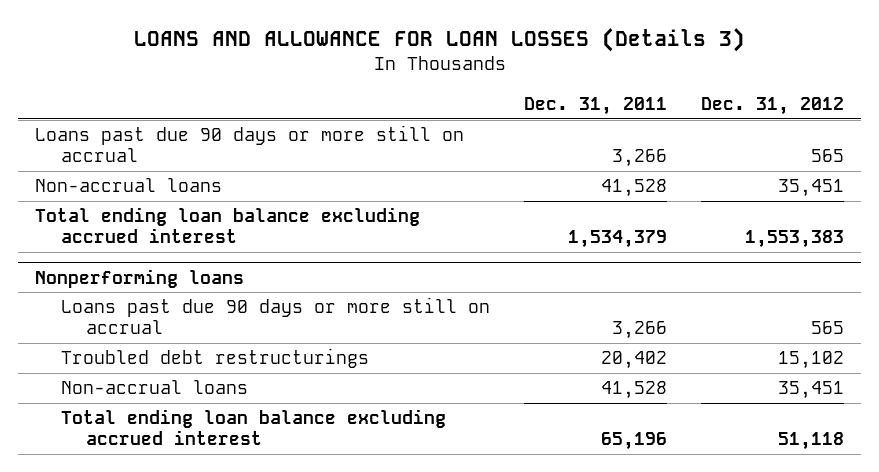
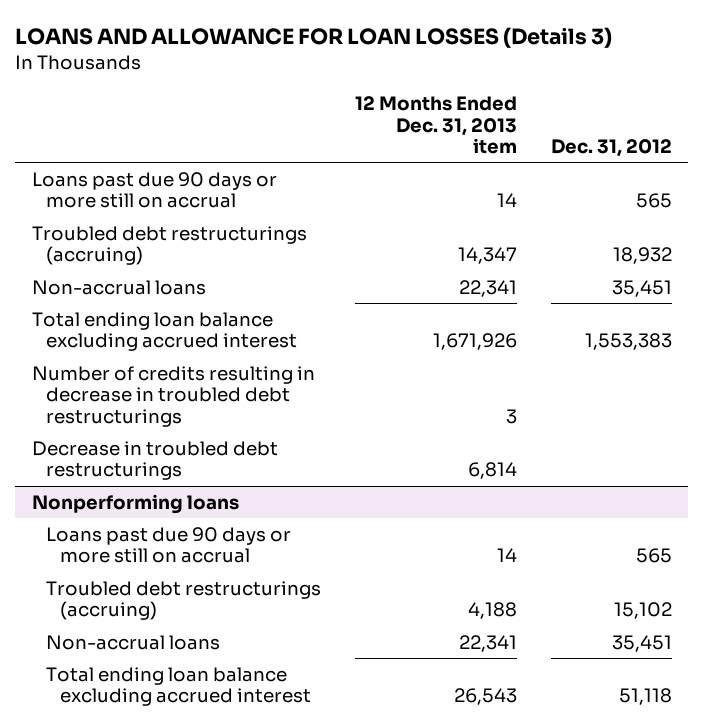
- | Dec. 31, 2011 | Dec. 31, 2012
+ | 12 Months Ended Dec. 31, 2013 item | Dec. 31, 2012
+ Troubled debt restructurings (accruing) | 14,347 | 18,932
+ Number of credits resulting in decrease in troubled debt restructurings | 3 |
+ Decrease in troubled debt restructurings | 6,814 |
@ Nonperforming loans
- Troubled debt restructurings | 20,402 | 15,102
+ Troubled debt restructurings (accruing) | 4,188 | 15,102

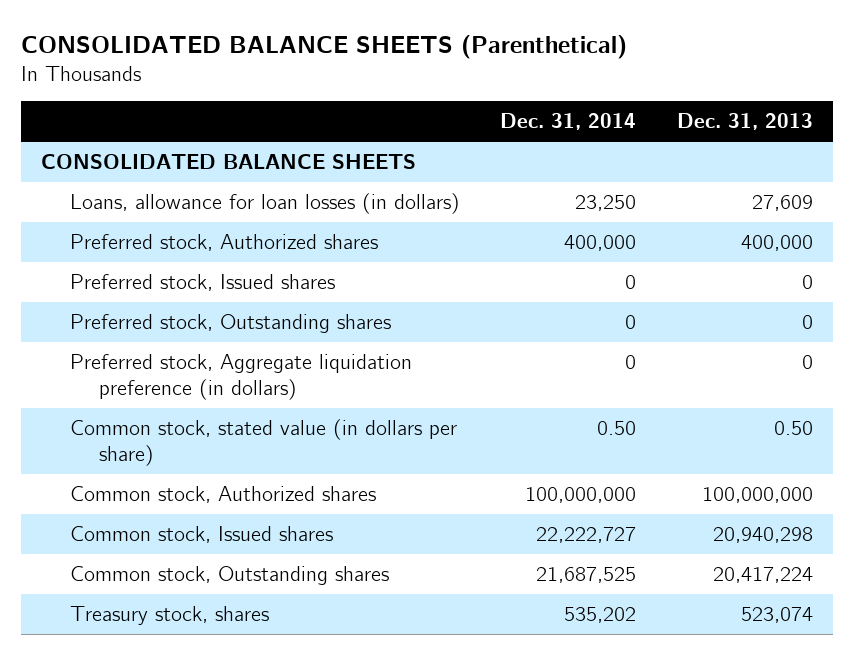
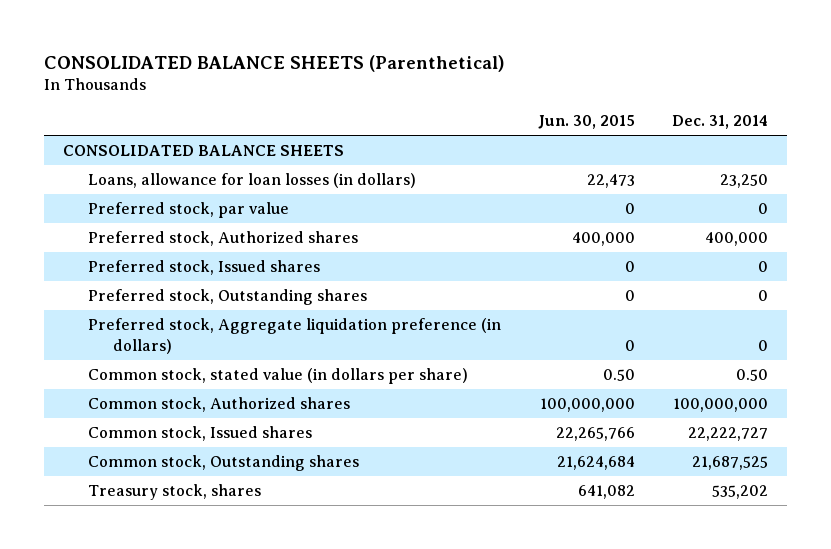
- | Dec. 31, 2014 | Dec. 31, 2013
+ | Jun. 30, 2015 | Dec. 31, 2014
+ Preferred stock, par value | 0 | 0

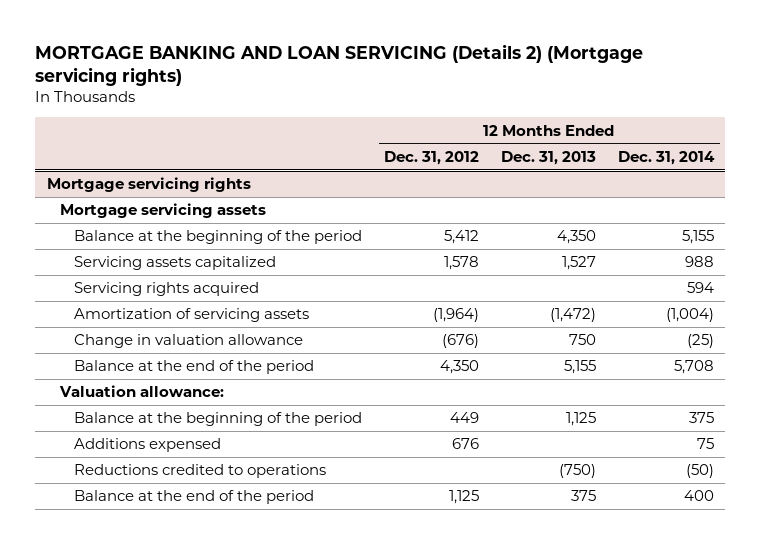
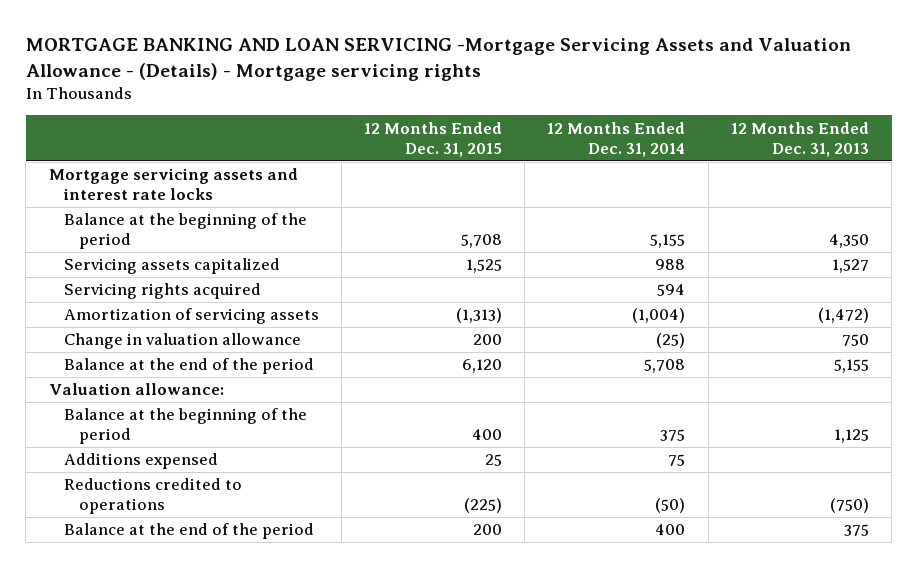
- MORTGAGE BANKING AND LOAN SERVICING (Details 2) (Mortgage servicing rights)
+ MORTGAGE BANKING AND LOAN SERVICING -Mortgage Servicing Assets and Valuation Allowance - (Details) - Mortgage servicing rights
- | 12 Months Ended Dec. 31, 2012 | 12 Months Ended Dec. 31, 2013 | 12 Months Ended Dec. 31, 2014
+ | 12 Months Ended Dec. 31, 2015 | 12 Months Ended Dec. 31, 2014 | 12 Months Ended Dec. 31, 2013
- Mortgage servicing rights
- Mortgage servicing assets
+ Mortgage servicing assets and interest rate locks

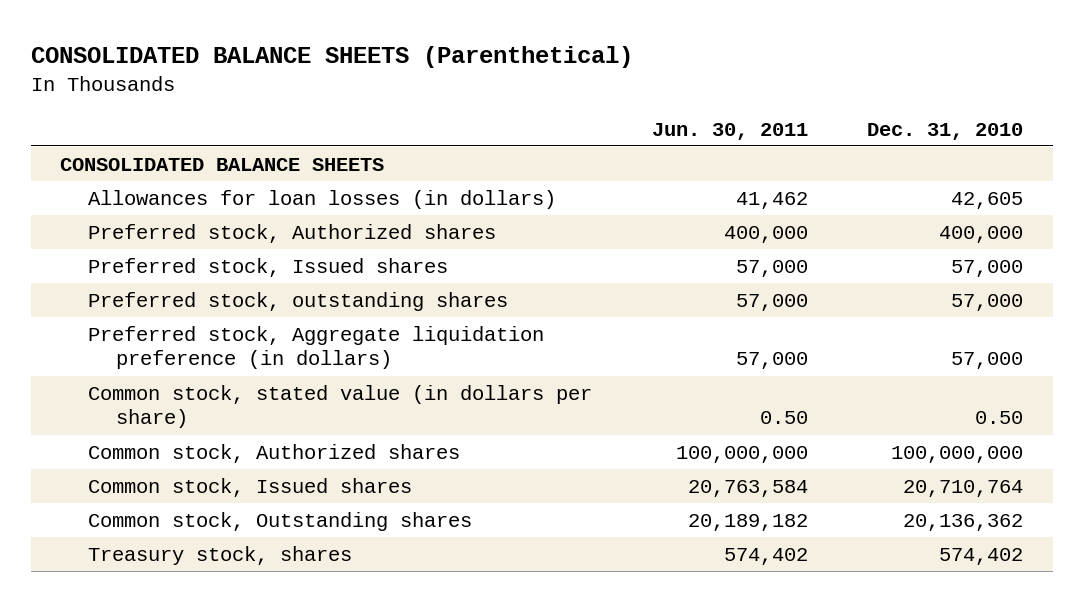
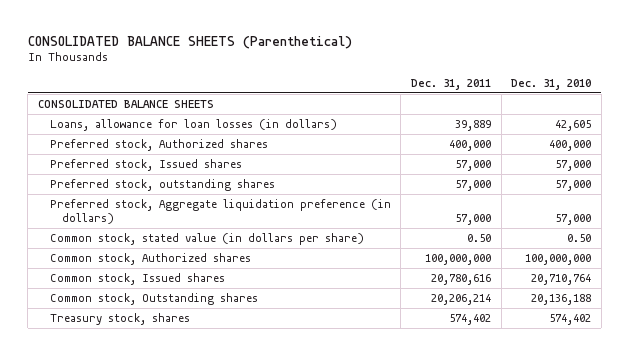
- | Jun. 30, 2011 | Dec. 31, 2010
+ | Dec. 31, 2011 | Dec. 31, 2010
- Allowances for loan losses (in dollars) | 41,462 | 42,605
+ Loans, allowance for loan losses (in dollars) | 39,889 | 42,605
- Common stock, Outstanding shares | 20,189,182 | 20,136,362
+ Common stock, Outstanding shares | 20,206,214 | 20,136,188

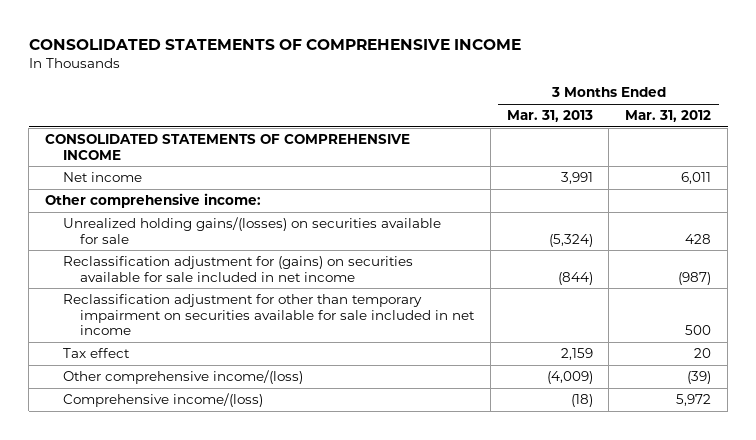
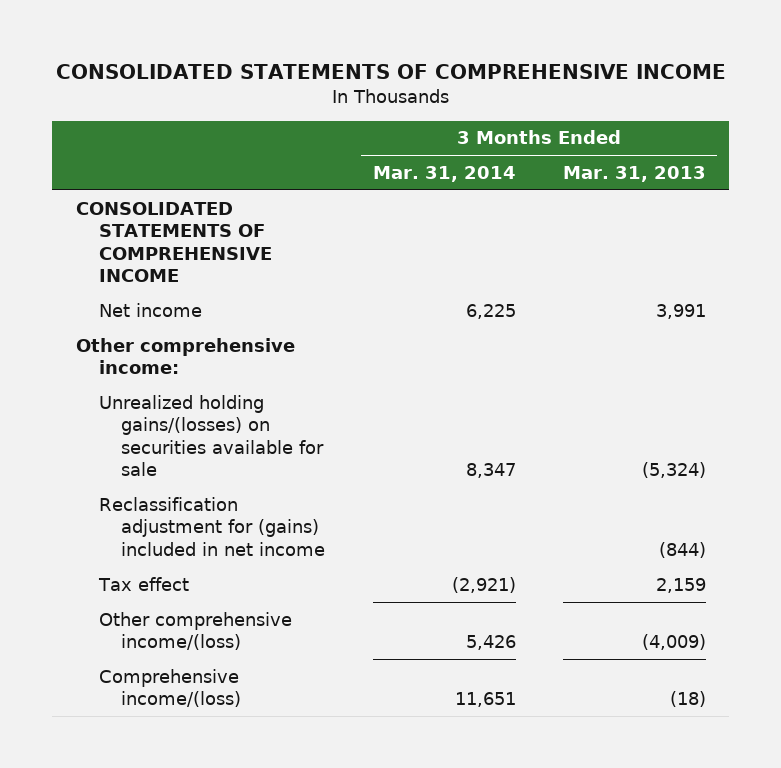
- | 3 Months Ended Mar. 31, 2013 | 3 Months Ended Mar. 31, 2012
+ | 3 Months Ended Mar. 31, 2014 | 3 Months Ended Mar. 31, 2013
- Reclassification adjustment for (gains) on securities available for sale included in net income | (844) | (987)
- Reclassification adjustment for other than temporary impairment on securities available for sale included in net income | | 500
+ Reclassification adjustment for (gains) included in net income | | (844)

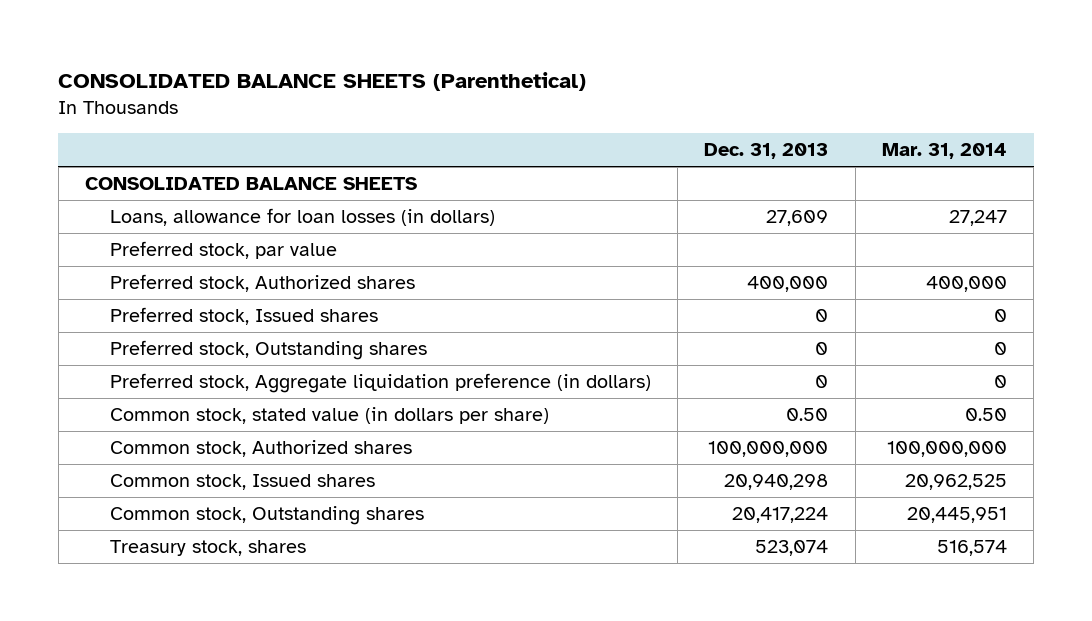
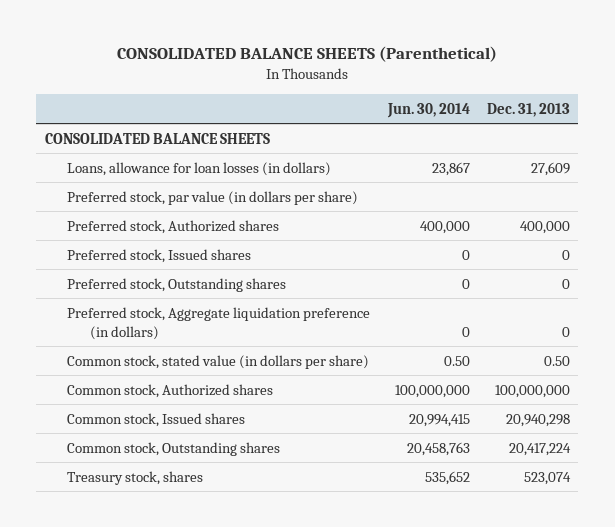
- | Dec. 31, 2013 | Mar. 31, 2014
+ | Jun. 30, 2014 | Dec. 31, 2013
- Preferred stock, par value
+ Preferred stock, par value (in dollars per share)

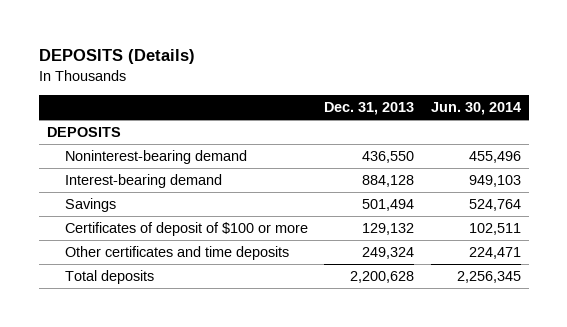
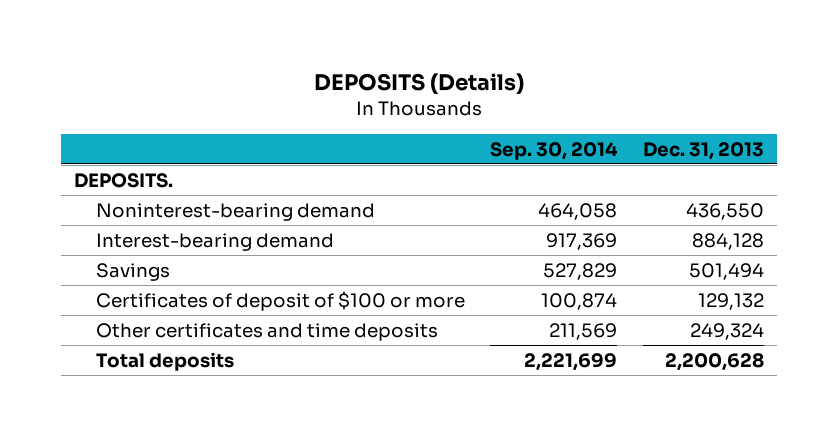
- | Dec. 31, 2013 | Jun. 30, 2014
+ | Sep. 30, 2014 | Dec. 31, 2013
- DEPOSITS
+ DEPOSITS.

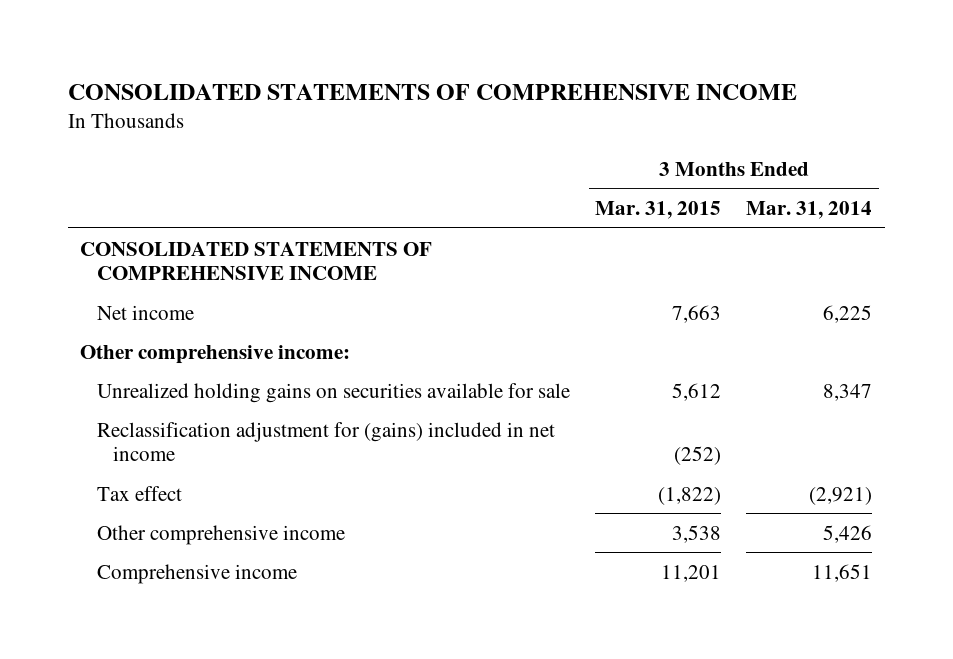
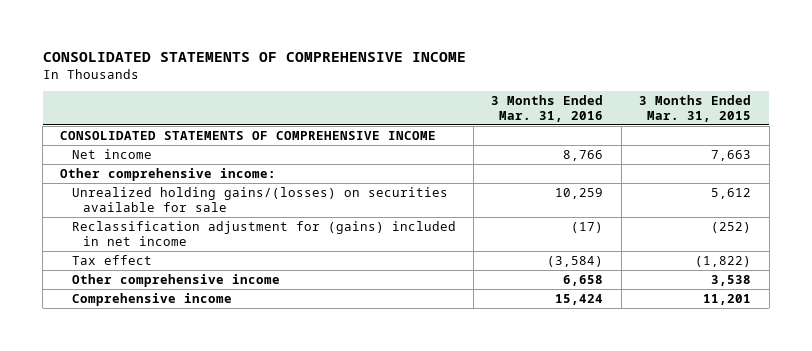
- | 3 Months Ended Mar. 31, 2015 | 3 Months Ended Mar. 31, 2014
+ | 3 Months Ended Mar. 31, 2016 | 3 Months Ended Mar. 31, 2015
- Unrealized holding gains on securities available for sale | 5,612 | 8,347
+ Unrealized holding gains/(losses) on securities available for sale | 10,259 | 5,612

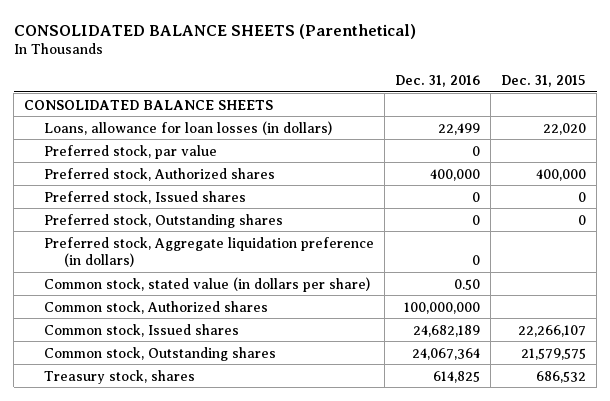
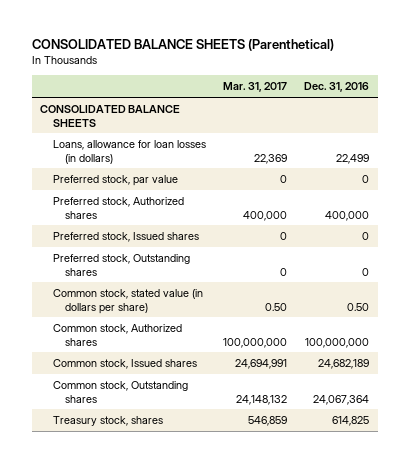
- | Dec. 31, 2016 | Dec. 31, 2015
+ | Mar. 31, 2017 | Dec. 31, 2016
- Preferred stock, Aggregate liquidation preference (in dollars) | 0 |

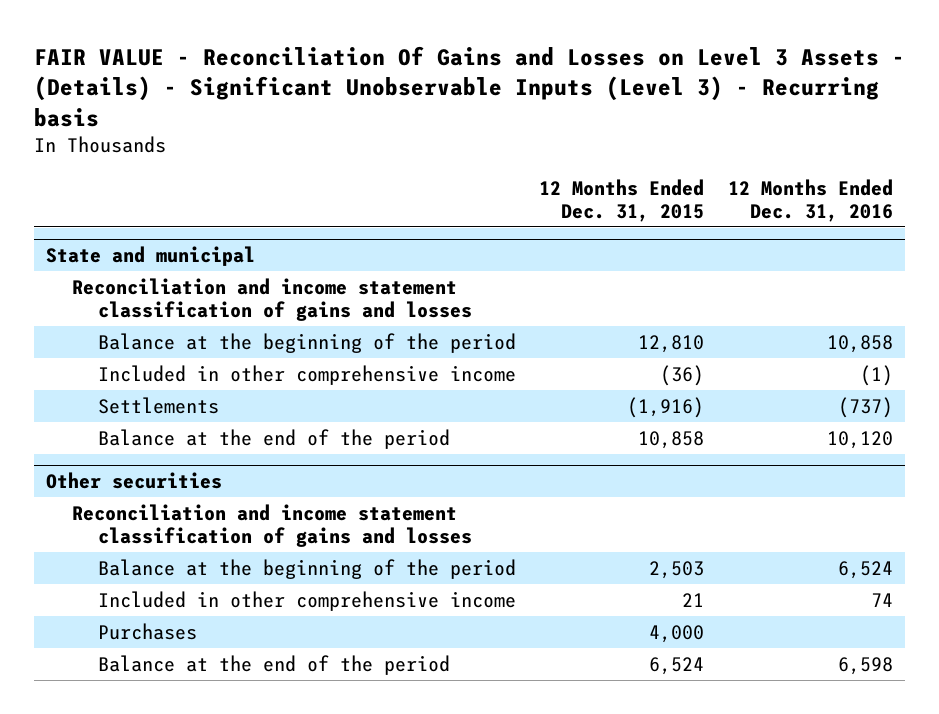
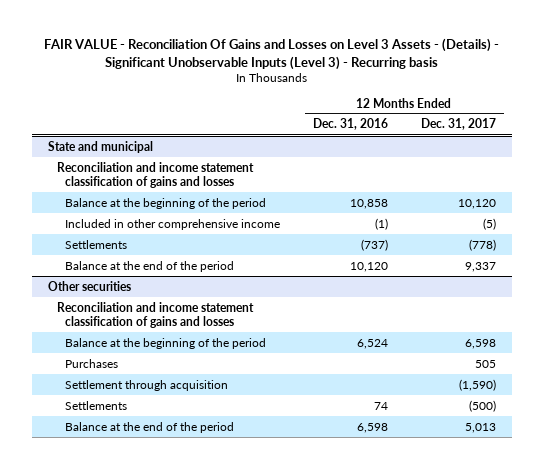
- | 12 Months Ended Dec. 31, 2015 | 12 Months Ended Dec. 31, 2016
+ | 12 Months Ended Dec. 31, 2016 | 12 Months Ended Dec. 31, 2017
@ Other securities
- Included in other comprehensive income | 21 | 74
+ Settlement through acquisition | | (1,590)
+ Settlements | 74 | (500)

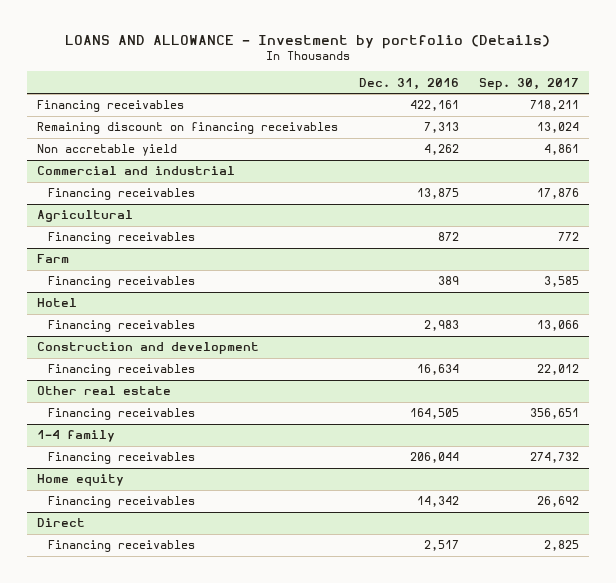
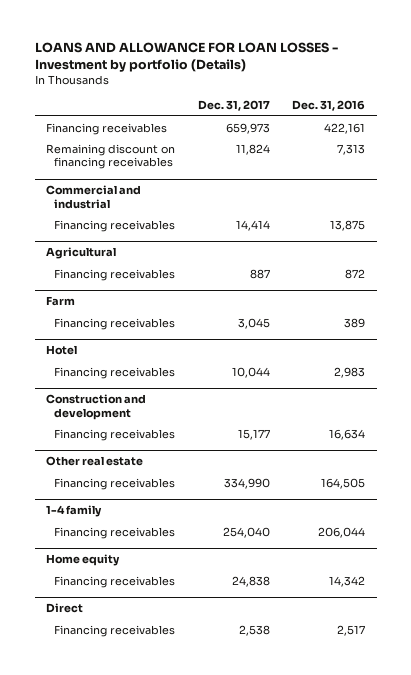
- LOANS AND ALLOWANCE - Investment by portfolio (Details)
+ LOANS AND ALLOWANCE FOR LOAN LOSSES - Investment by portfolio (Details)
- | Dec. 31, 2016 | Sep. 30, 2017
+ | Dec. 31, 2017 | Dec. 31, 2016
- Non accretable yield | 4,262 | 4,861

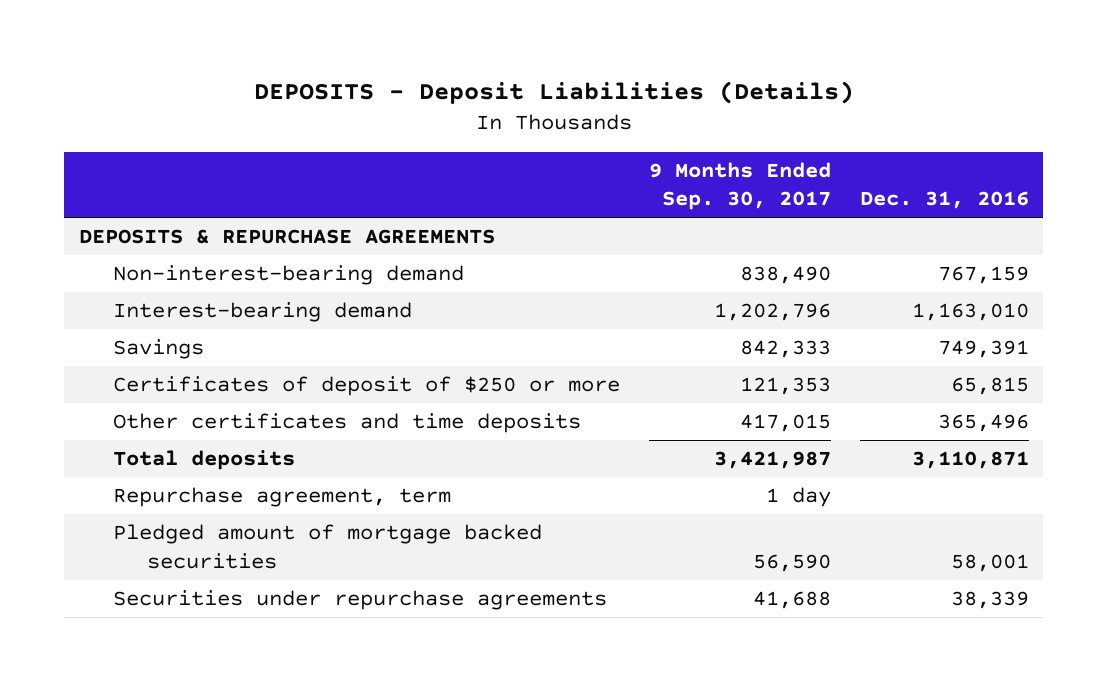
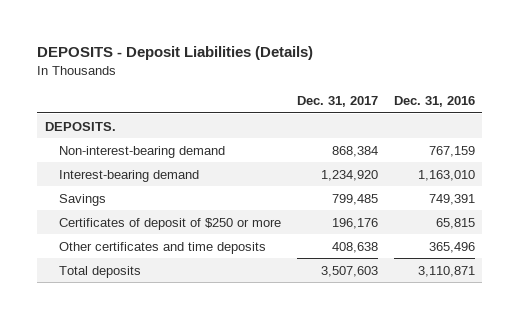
- | 9 Months Ended Sep. 30, 2017 | Dec. 31, 2016
+ | Dec. 31, 2017 | Dec. 31, 2016
- DEPOSITS & REPURCHASE AGREEMENTS
+ DEPOSITS.
- Repurchase agreement, term | 1 day |
- Pledged amount of mortgage backed securities | 56,590 | 58,001
- Securities under repurchase agreements | 41,688 | 38,339

